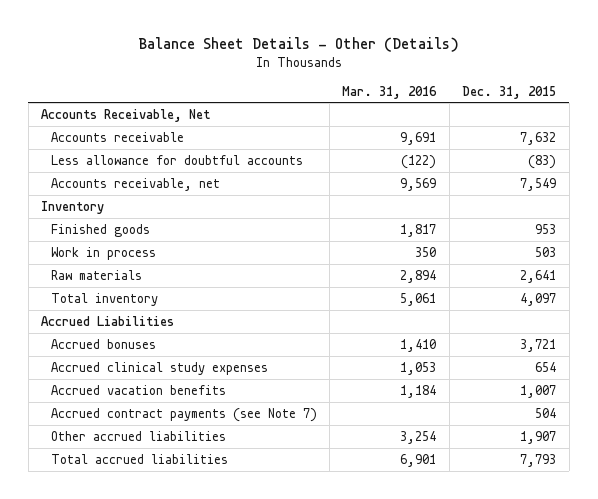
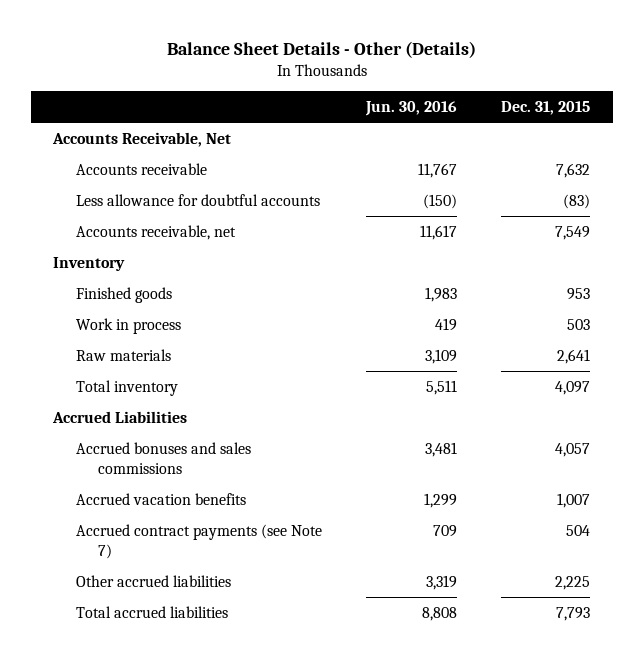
- | Mar. 31, 2016 | Dec. 31, 2015
+ | Jun. 30, 2016 | Dec. 31, 2015
- Accrued bonuses | 1,410 | 3,721
- Accrued clinical study expenses | 1,053 | 654
+ Accrued bonuses and sales commissions | 3,481 | 4,057
- Other accrued liabilities | 3,254 | 1,907
+ Other accrued liabilities | 3,319 | 2,225

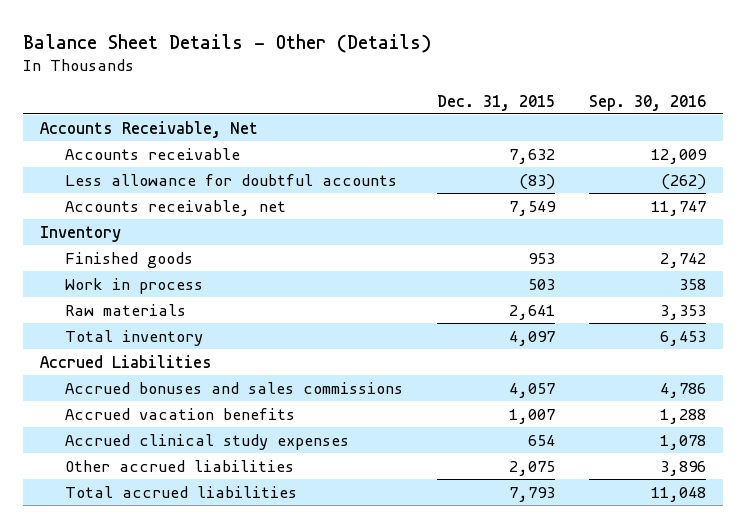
- | Jun. 30, 2016 | Dec. 31, 2015
+ | Dec. 31, 2015 | Sep. 30, 2016
- Accrued contract payments (see Note 7) | 709 | 504
- Other accrued liabilities | 3,319 | 2,225
+ Accrued clinical study expenses | 654 | 1,078
+ Other accrued liabilities | 2,075 | 3,896

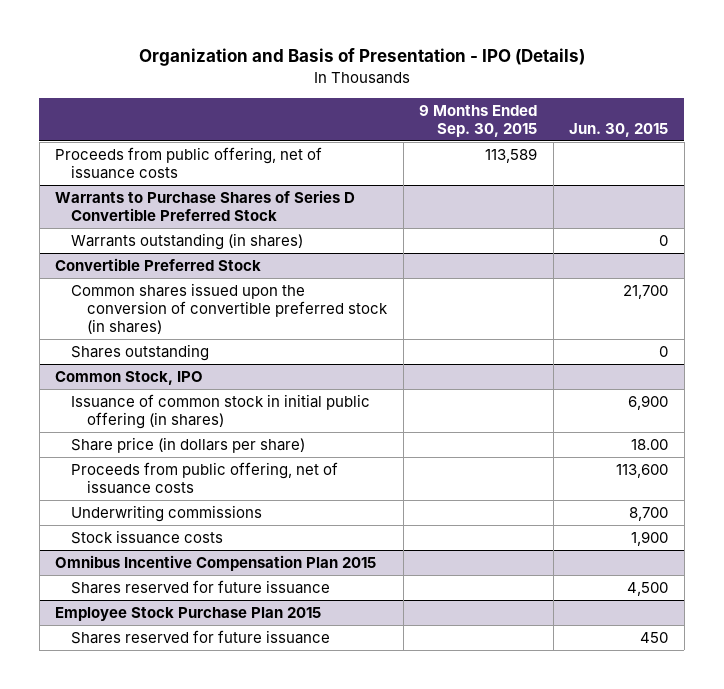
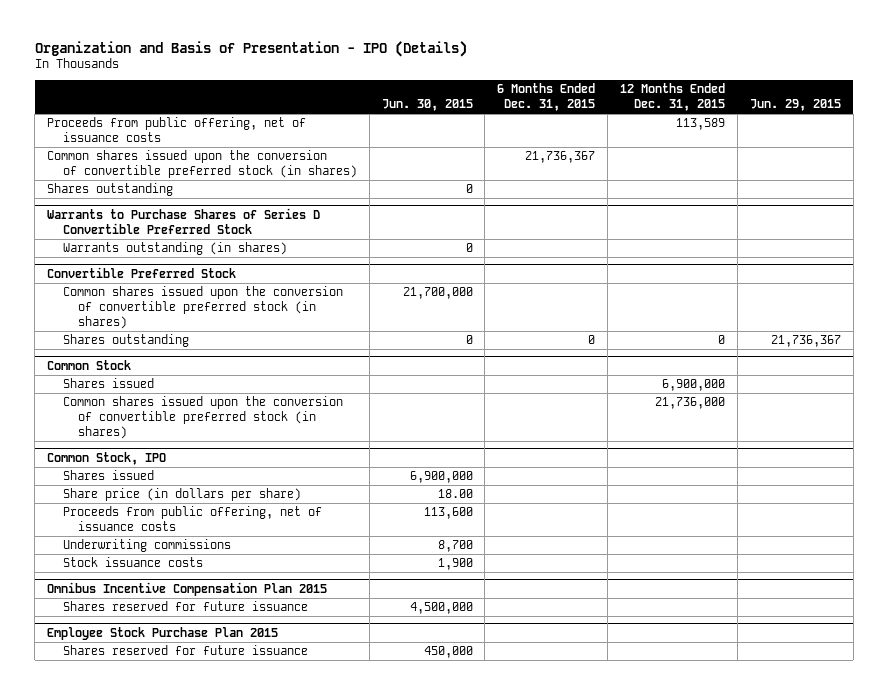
- | 9 Months Ended Sep. 30, 2015 | Jun. 30, 2015
+ | Jun. 30, 2015 | 6 Months Ended Dec. 31, 2015 | 12 Months Ended Dec. 31, 2015 | Jun. 29, 2015
+ Common shares issued upon the conversion of convertible preferred stock (in shares) | | 21,736,367 | |
+ Shares outstanding | 0 | | |
@ Convertible Preferred Stock
- Common shares issued upon the conversion of convertible preferred stock (in shares) | | 21,700
+ Common shares issued upon the conversion of convertible preferred stock (in shares) | 21,700,000 | | |
+ Common Stock
+ Shares issued | | | 6,900,000 |
+ Common shares issued upon the conversion of convertible preferred stock (in shares) | | | 21,736,000 |
@ Common Stock, IPO
- Issuance of common stock in initial public offering (in shares) | | 6,900
+ Shares issued | 6,900,000 | | |
@ Omnibus Incentive Compensation Plan 2015
- Shares reserved for future issuance | | 4,500
+ Shares reserved for future issuance | 4,500,000 | | |
@ Employee Stock Purchase Plan 2015
- Shares reserved for future issuance | | 450
+ Shares reserved for future issuance | 450,000 | | |

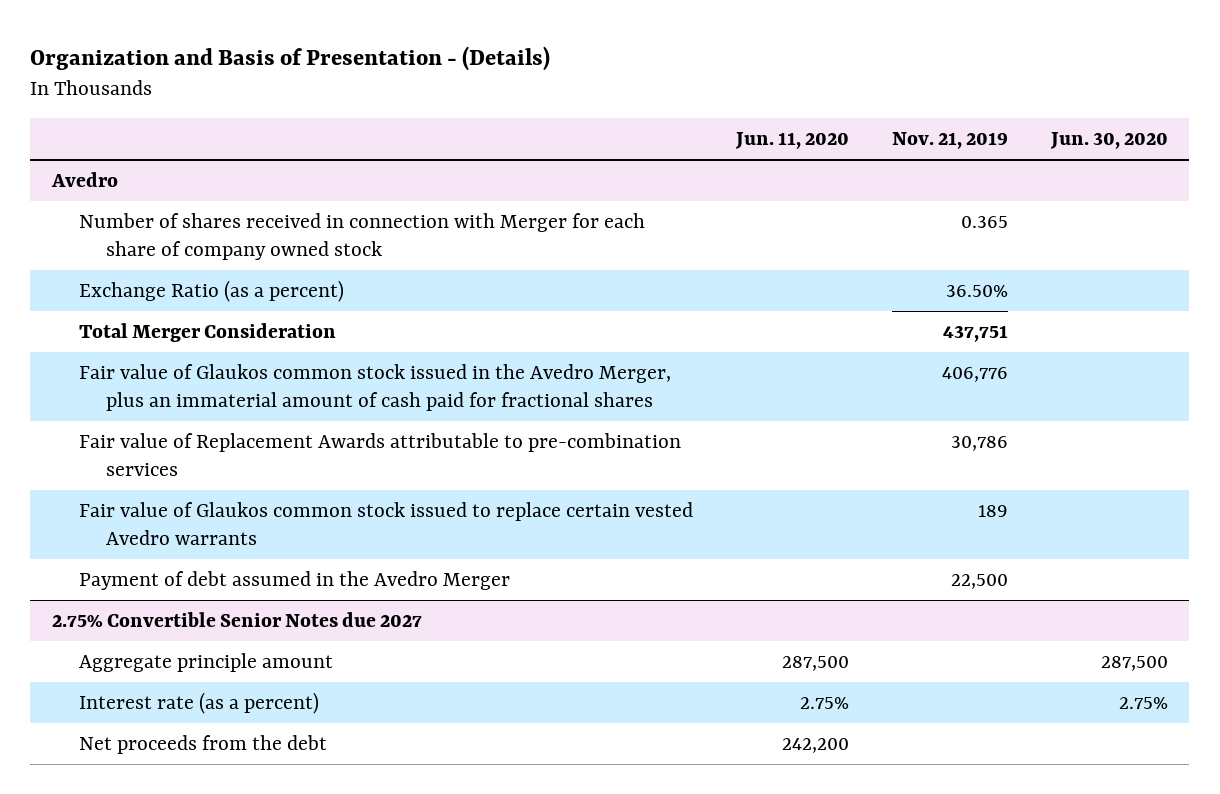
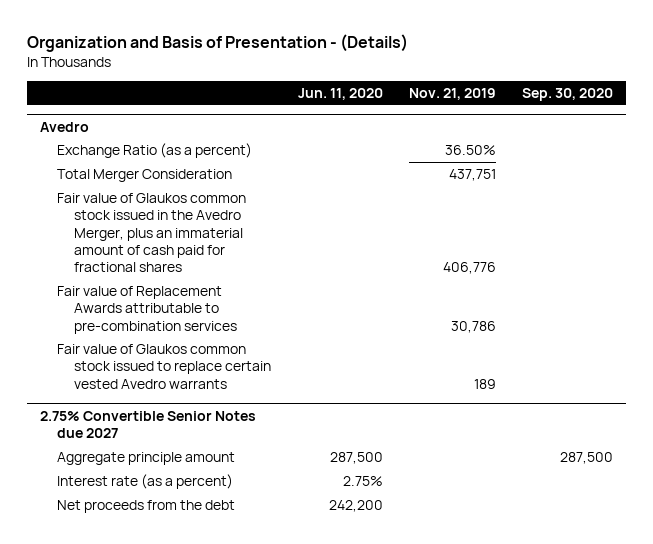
- | Jun. 11, 2020 | Nov. 21, 2019 | Jun. 30, 2020
+ | Jun. 11, 2020 | Nov. 21, 2019 | Sep. 30, 2020
@ Avedro
- Number of shares received in connection with Merger for each share of company owned stock | | 0.365 |
- Payment of debt assumed in the Avedro Merger | | 22,500 |

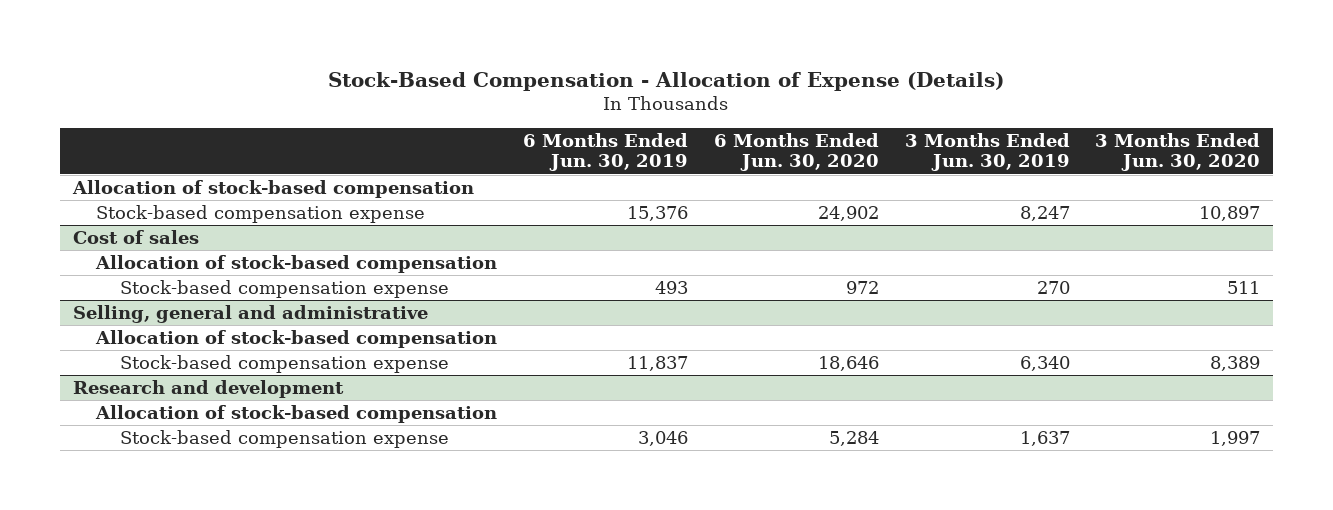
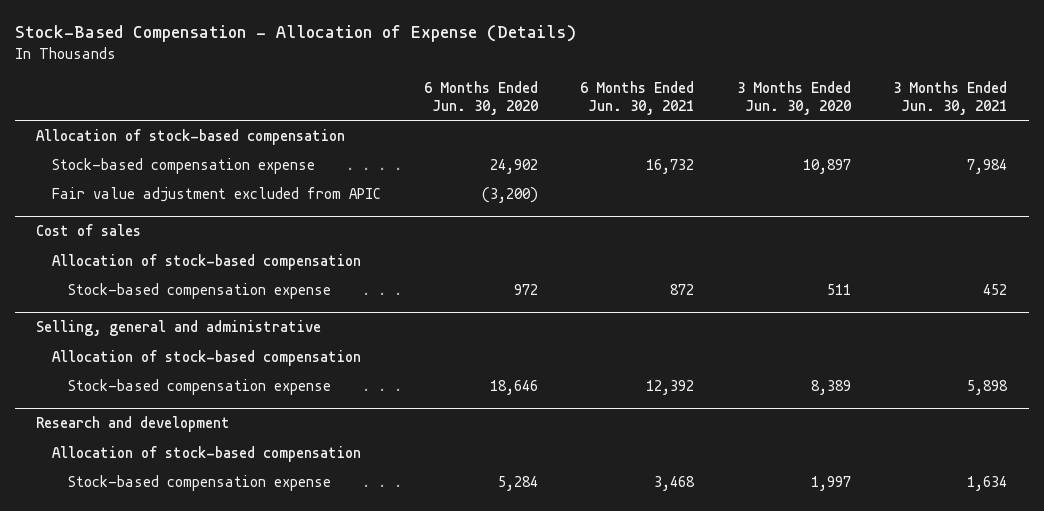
- | 6 Months Ended Jun. 30, 2019 | 6 Months Ended Jun. 30, 2020 | 3 Months Ended Jun. 30, 2019 | 3 Months Ended Jun. 30, 2020
+ | 6 Months Ended Jun. 30, 2020 | 6 Months Ended Jun. 30, 2021 | 3 Months Ended Jun. 30, 2020 | 3 Months Ended Jun. 30, 2021
+ Fair value adjustment excluded from APIC | (3,200) | | |

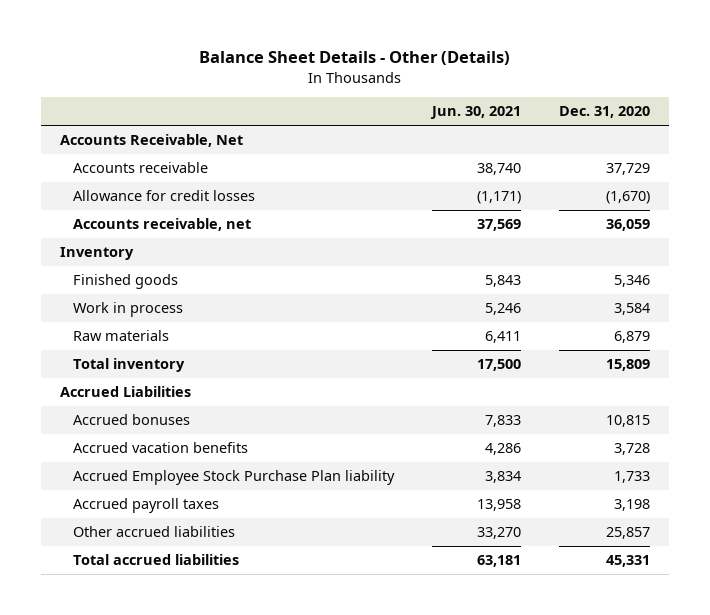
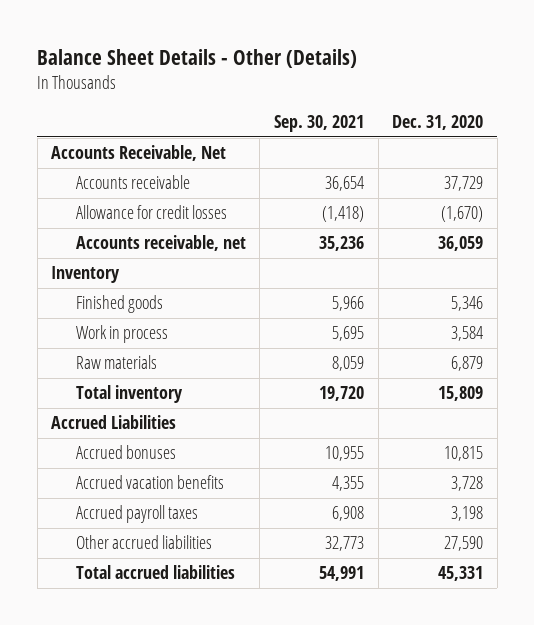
- | Jun. 30, 2021 | Dec. 31, 2020
+ | Sep. 30, 2021 | Dec. 31, 2020
- Accrued Employee Stock Purchase Plan liability | 3,834 | 1,733
- Other accrued liabilities | 33,270 | 25,857
+ Other accrued liabilities | 32,773 | 27,590

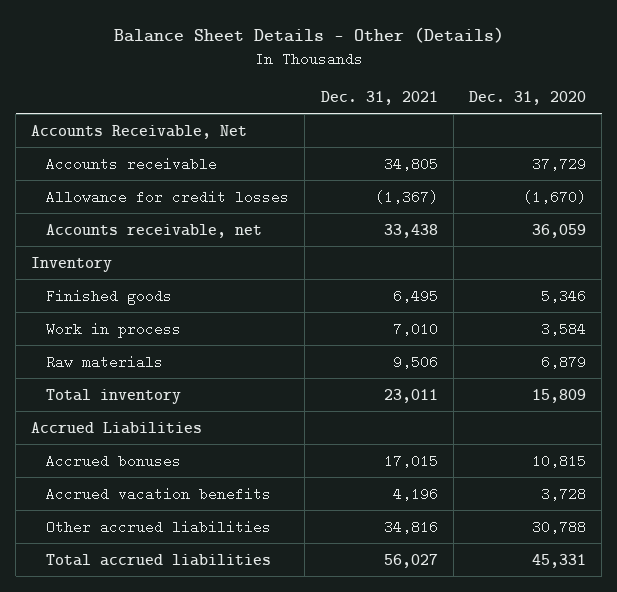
- | Sep. 30, 2021 | Dec. 31, 2020
+ | Dec. 31, 2021 | Dec. 31, 2020
- Accrued payroll taxes | 6,908 | 3,198
- Other accrued liabilities | 32,773 | 27,590
+ Other accrued liabilities | 34,816 | 30,788

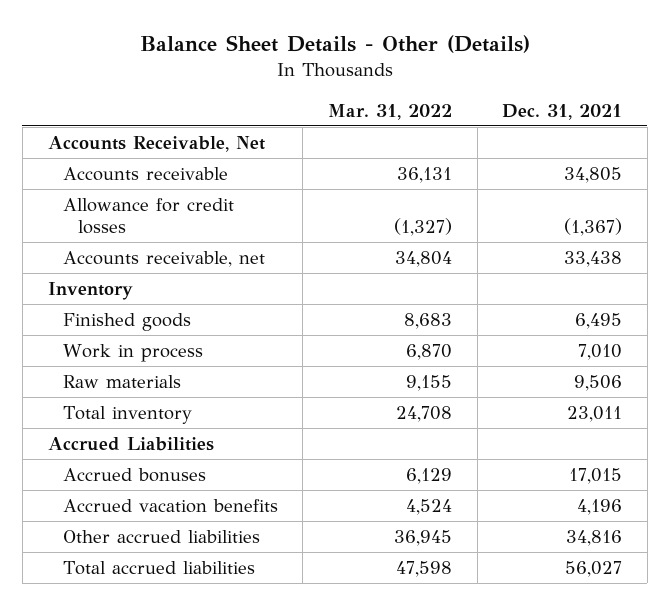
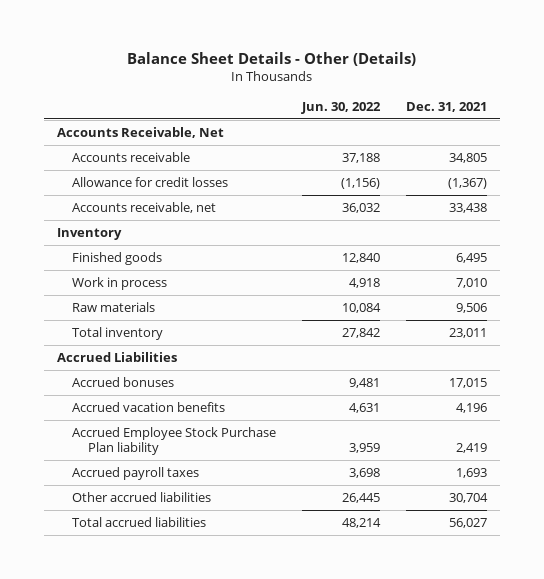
- | Mar. 31, 2022 | Dec. 31, 2021
+ | Jun. 30, 2022 | Dec. 31, 2021
- Other accrued liabilities | 36,945 | 34,816
+ Accrued Employee Stock Purchase Plan liability | 3,959 | 2,419
+ Accrued payroll taxes | 3,698 | 1,693
+ Other accrued liabilities | 26,445 | 30,704

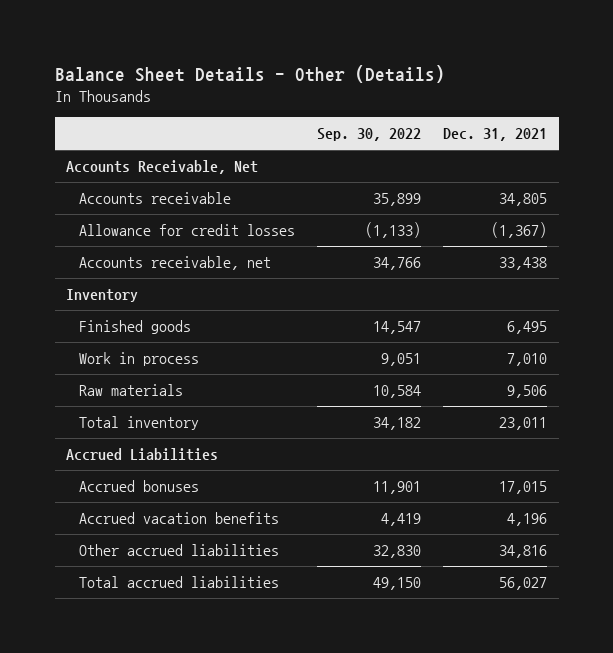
- | Jun. 30, 2022 | Dec. 31, 2021
+ | Sep. 30, 2022 | Dec. 31, 2021
- Accrued Employee Stock Purchase Plan liability | 3,959 | 2,419
- Accrued payroll taxes | 3,698 | 1,693
- Other accrued liabilities | 26,445 | 30,704
+ Other accrued liabilities | 32,830 | 34,816

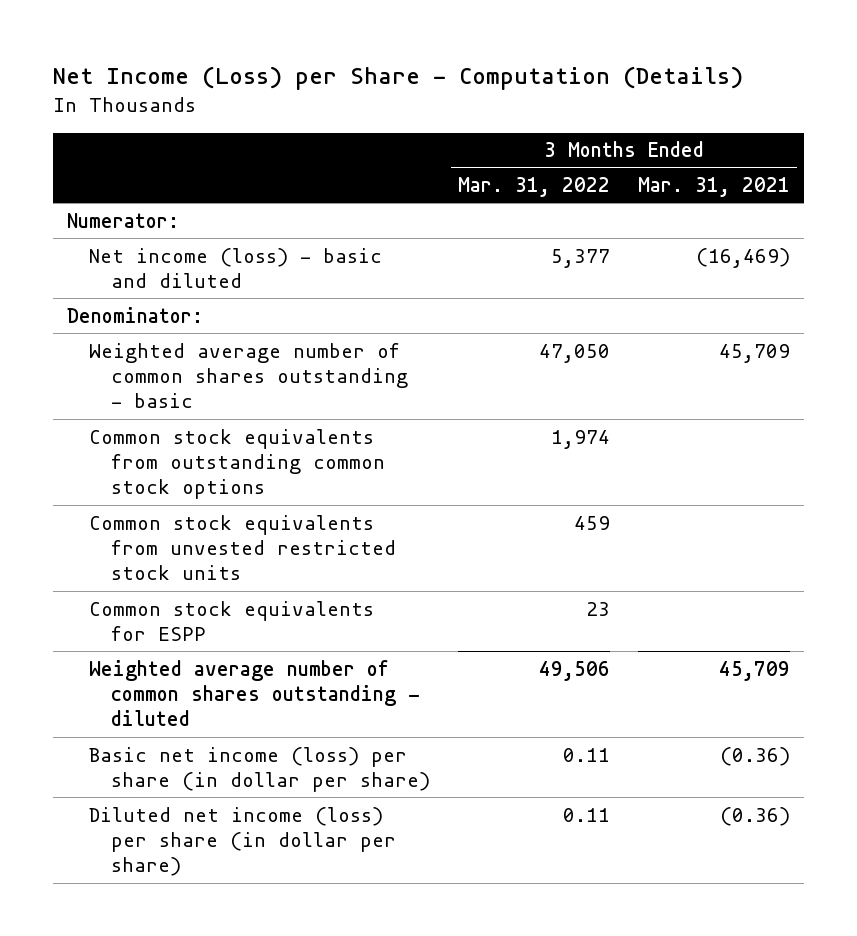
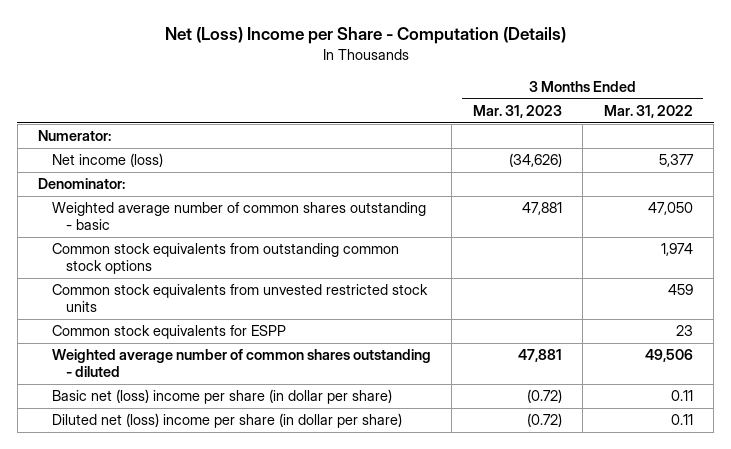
- Net Income (Loss) per Share - Computation (Details)
+ Net (Loss) Income per Share - Computation (Details)
- | 3 Months Ended Mar. 31, 2022 | 3 Months Ended Mar. 31, 2021
+ | 3 Months Ended Mar. 31, 2023 | 3 Months Ended Mar. 31, 2022
- Net income (loss) - basic and diluted | 5,377 | (16,469)
+ Net income (loss) | (34,626) | 5,377
- Basic net income (loss) per share (in dollar per share) | 0.11 | (0.36)
- Diluted net income (loss) per share (in dollar per share) | 0.11 | (0.36)
+ Basic net (loss) income per share (in dollar per share) | (0.72) | 0.11
+ Diluted net (loss) income per share (in dollar per share) | (0.72) | 0.11

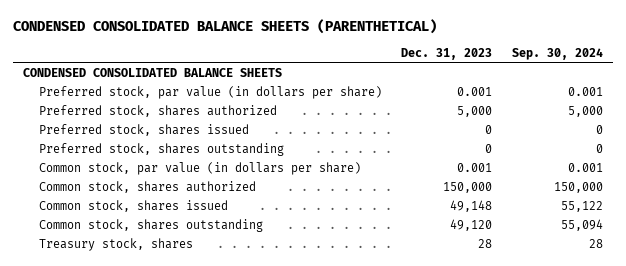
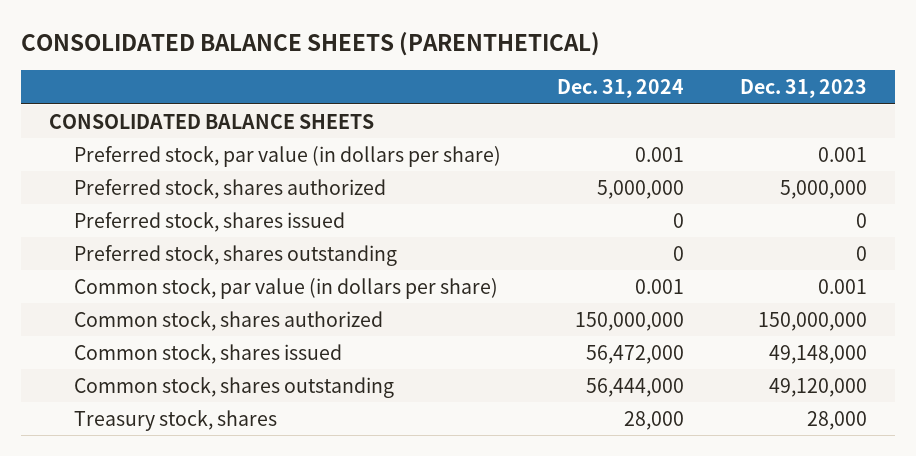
- CONDENSED CONSOLIDATED BALANCE SHEETS (PARENTHETICAL)
+ CONSOLIDATED BALANCE SHEETS (PARENTHETICAL)
- | Dec. 31, 2023 | Sep. 30, 2024
+ | Dec. 31, 2024 | Dec. 31, 2023
- CONDENSED CONSOLIDATED BALANCE SHEETS
+ CONSOLIDATED BALANCE SHEETS
- Preferred stock, shares authorized | 5,000 | 5,000
+ Preferred stock, shares authorized | 5,000,000 | 5,000,000
- Common stock, shares authorized | 150,000 | 150,000
- Common stock, shares issued | 49,148 | 55,122
- Common stock, shares outstanding | 49,120 | 55,094
- Treasury stock, shares | 28 | 28
+ Common stock, shares authorized | 150,000,000 | 150,000,000
+ Common stock, shares issued | 56,472,000 | 49,148,000
+ Common stock, shares outstanding | 56,444,000 | 49,120,000
+ Treasury stock, shares | 28,000 | 28,000

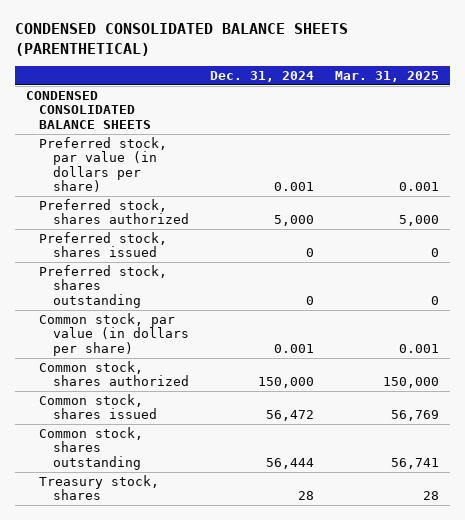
- CONSOLIDATED BALANCE SHEETS (PARENTHETICAL)
+ CONDENSED CONSOLIDATED BALANCE SHEETS (PARENTHETICAL)
- | Dec. 31, 2024 | Dec. 31, 2023
+ | Dec. 31, 2024 | Mar. 31, 2025
- CONSOLIDATED BALANCE SHEETS
+ CONDENSED CONSOLIDATED BALANCE SHEETS
- Preferred stock, shares authorized | 5,000,000 | 5,000,000
+ Preferred stock, shares authorized | 5,000 | 5,000
- Common stock, shares authorized | 150,000,000 | 150,000,000
- Common stock, shares issued | 56,472,000 | 49,148,000
- Common stock, shares outstanding | 56,444,000 | 49,120,000
- Treasury stock, shares | 28,000 | 28,000
+ Common stock, shares authorized | 150,000 | 150,000
+ Common stock, shares issued | 56,472 | 56,769
+ Common stock, shares outstanding | 56,444 | 56,741
+ Treasury stock, shares | 28 | 28

